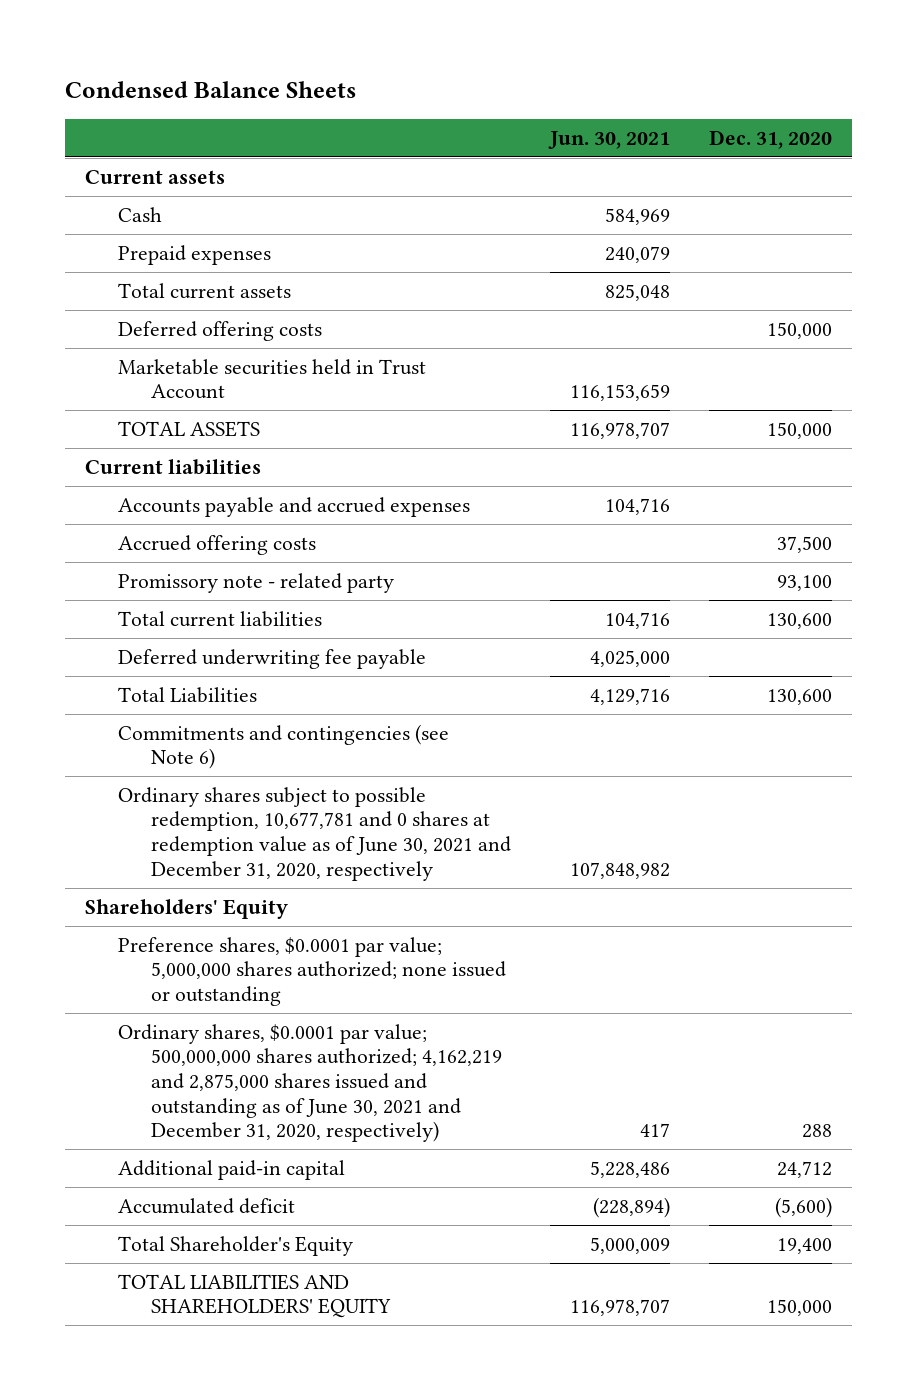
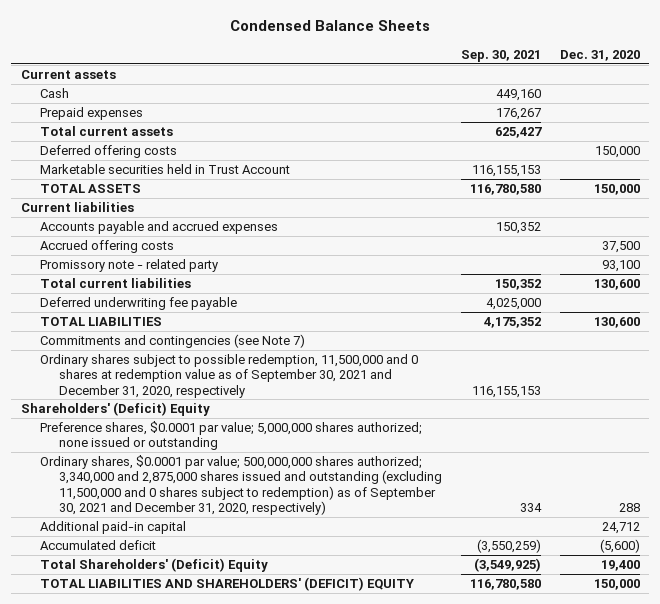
- | Jun. 30, 2021 | Dec. 31, 2020
+ | Sep. 30, 2021 | Dec. 31, 2020
- Total Liabilities | 4,129,716 | 130,600
- Commitments and contingencies (see Note 6)
- Ordinary shares subject to possible redemption, 10,677,781 and 0 shares at redemption value as of June 30, 2021 and December 31, 2020, respectively | 107,848,982 |
- Shareholders' Equity
+ TOTAL LIABILITIES | 4,175,352 | 130,600
+ Commitments and contingencies (see Note 7)
+ Ordinary shares subject to possible redemption, 11,500,000 and 0 shares at redemption value as of September 30, 2021 and December 31, 2020, respectively | 116,155,153 |
+ Shareholders' (Deficit) Equity
- Ordinary shares, $0.0001 par value; 500,000,000 shares authorized; 4,162,219 and 2,875,000 shares issued and outstanding as of June 30, 2021 and December 31, 2020, respectively) | 417 | 288
+ Ordinary shares, $0.0001 par value; 500,000,000 shares authorized; 3,340,000 and 2,875,000 shares issued and outstanding (excluding 11,500,000 and 0 shares subject to redemption) as of September 30, 2021 and December 31, 2020, respectively) | 334 | 288
- Total Shareholder's Equity | 5,000,009 | 19,400
- TOTAL LIABILITIES AND SHAREHOLDERS' EQUITY | 116,978,707 | 150,000
+ Total Shareholders' (Deficit) Equity | (3,549,925) | 19,400
+ TOTAL LIABILITIES AND SHAREHOLDERS' (DEFICIT) EQUITY | 116,780,580 | 150,000

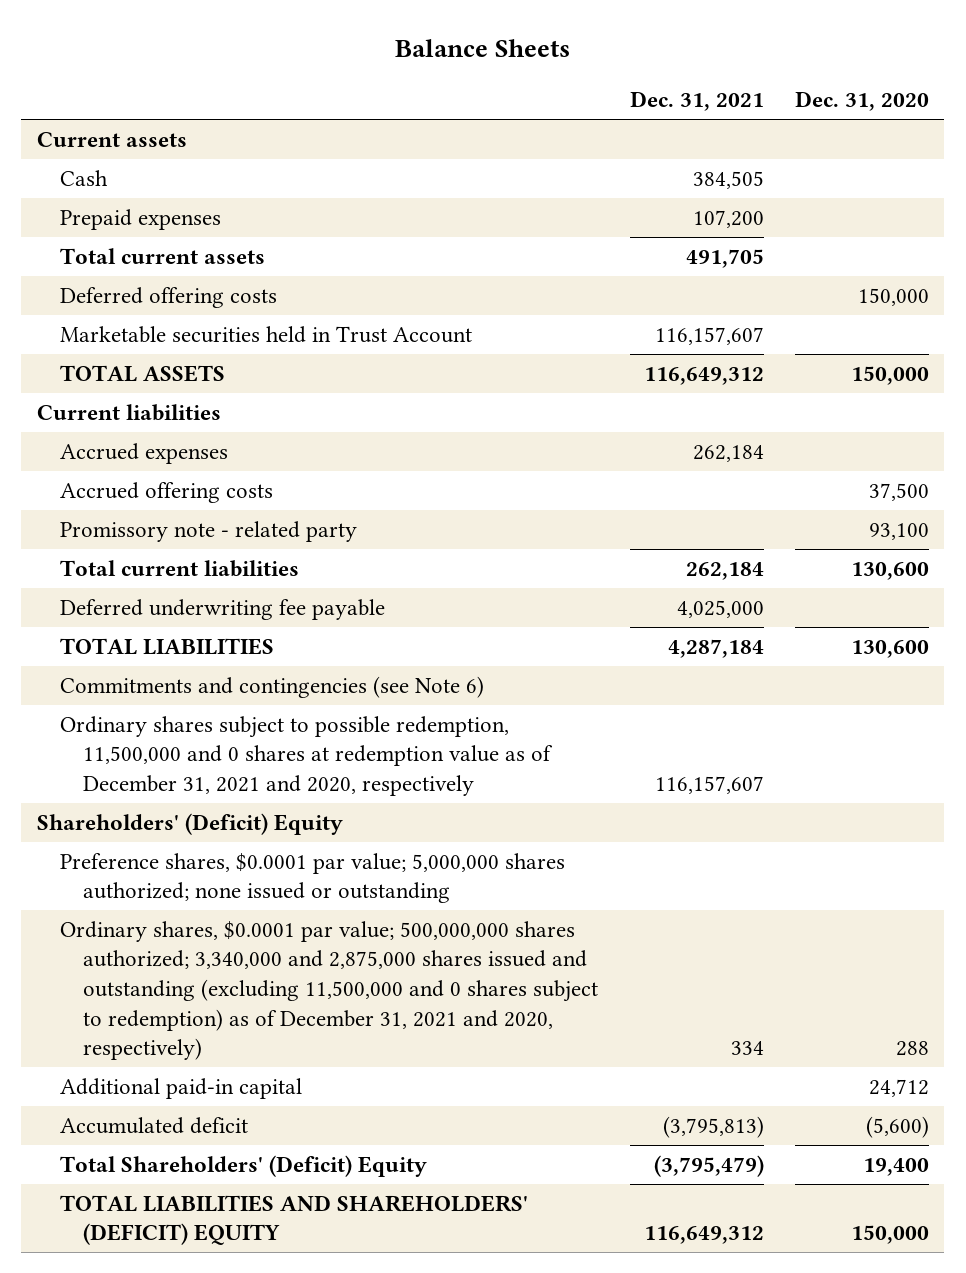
- Condensed Balance Sheets
+ Balance Sheets
- | Sep. 30, 2021 | Dec. 31, 2020
+ | Dec. 31, 2021 | Dec. 31, 2020
- Accounts payable and accrued expenses | 150,352 |
+ Accrued expenses | 262,184 |
- Commitments and contingencies (see Note 7)
- Ordinary shares subject to possible redemption, 11,500,000 and 0 shares at redemption value as of September 30, 2021 and December 31, 2020, respectively | 116,155,153 |
+ Commitments and contingencies (see Note 6)
+ Ordinary shares subject to possible redemption, 11,500,000 and 0 shares at redemption value as of December 31, 2021 and 2020, respectively | 116,157,607 |
- Ordinary shares, $0.0001 par value; 500,000,000 shares authorized; 3,340,000 and 2,875,000 shares issued and outstanding (excluding 11,500,000 and 0 shares subject to redemption) as of September 30, 2021 and December 31, 2020, respectively) | 334 | 288
+ Ordinary shares, $0.0001 par value; 500,000,000 shares authorized; 3,340,000 and 2,875,000 shares issued and outstanding (excluding 11,500,000 and 0 shares subject to redemption) as of December 31, 2021 and 2020, respectively) | 334 | 288

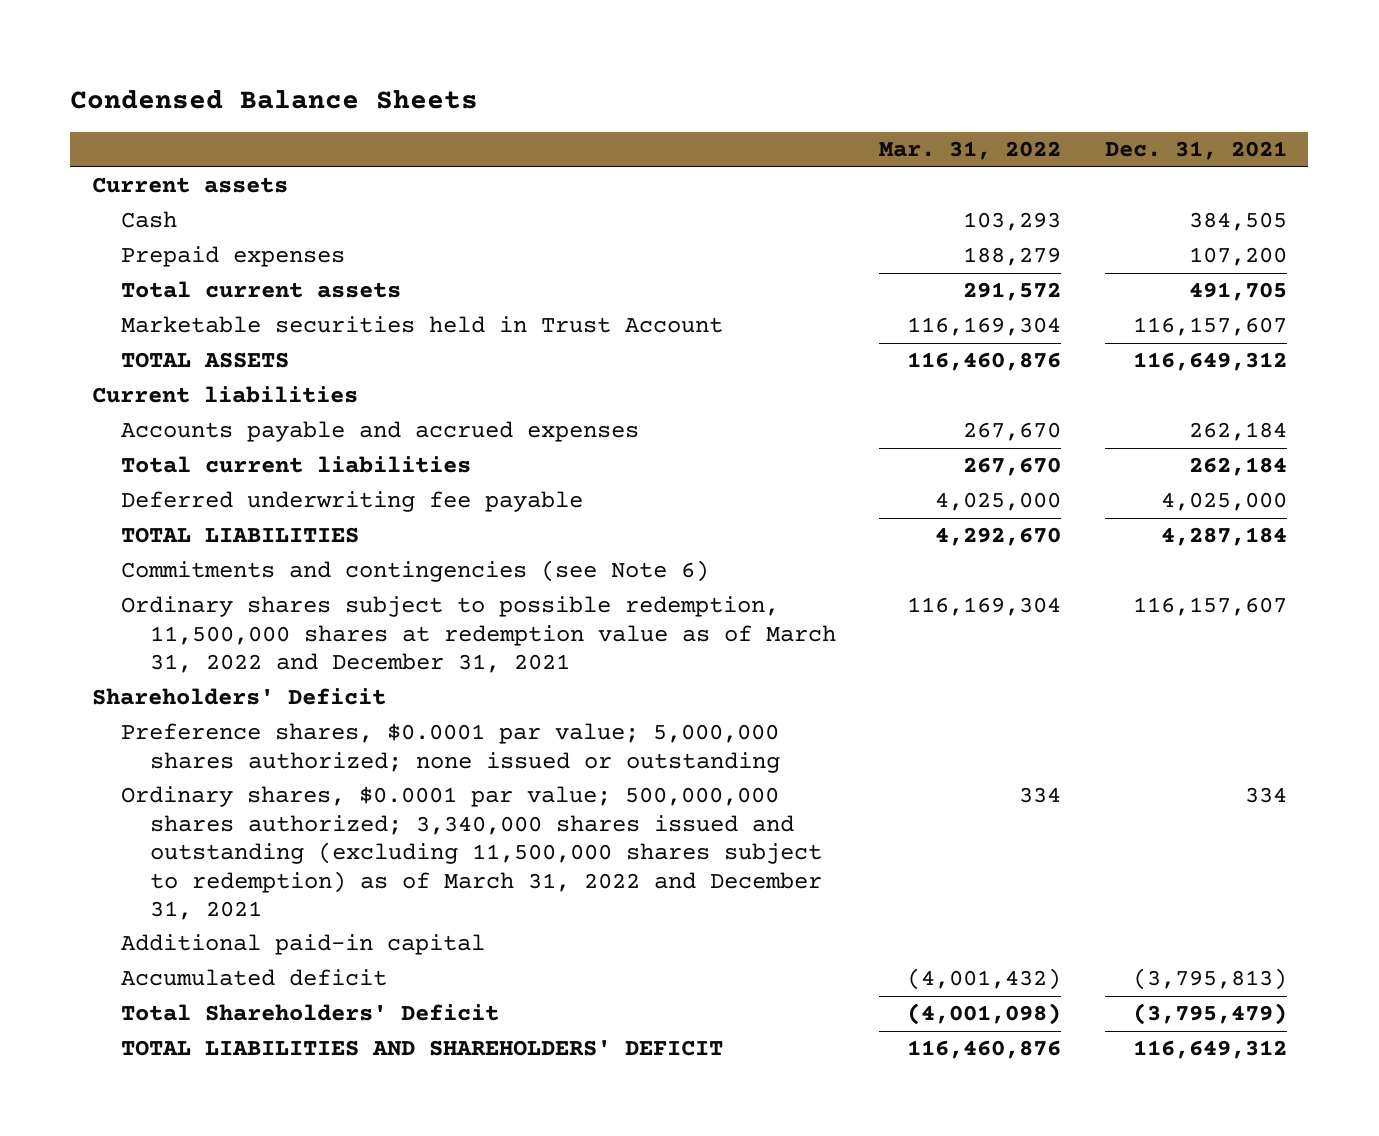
- Balance Sheets
+ Condensed Balance Sheets
- | Dec. 31, 2021 | Dec. 31, 2020
+ | Mar. 31, 2022 | Dec. 31, 2021
- Deferred offering costs | | 150,000
- Accrued expenses | 262,184 |
- Accrued offering costs | | 37,500
- Promissory note - related party | | 93,100
+ Accounts payable and accrued expenses | 267,670 | 262,184
- Ordinary shares subject to possible redemption, 11,500,000 and 0 shares at redemption value as of December 31, 2021 and 2020, respectively | 116,157,607 |
- Shareholders' (Deficit) Equity
+ Ordinary shares subject to possible redemption, 11,500,000 shares at redemption value as of March 31, 2022 and December 31, 2021 | 116,169,304 | 116,157,607
+ Shareholders' Deficit
- Ordinary shares, $0.0001 par value; 500,000,000 shares authorized; 3,340,000 and 2,875,000 shares issued and outstanding (excluding 11,500,000 and 0 shares subject to redemption) as of December 31, 2021 and 2020, respectively) | 334 | 288
+ Ordinary shares, $0.0001 par value; 500,000,000 shares authorized; 3,340,000 shares issued and outstanding (excluding 11,500,000 shares subject to redemption) as of March 31, 2022 and December 31, 2021 | 334 | 334
- Total Shareholders' (Deficit) Equity | (3,795,479) | 19,400
- TOTAL LIABILITIES AND SHAREHOLDERS' (DEFICIT) EQUITY | 116,649,312 | 150,000
+ Total Shareholders' Deficit | (4,001,098) | (3,795,479)
+ TOTAL LIABILITIES AND SHAREHOLDERS' DEFICIT | 116,460,876 | 116,649,312

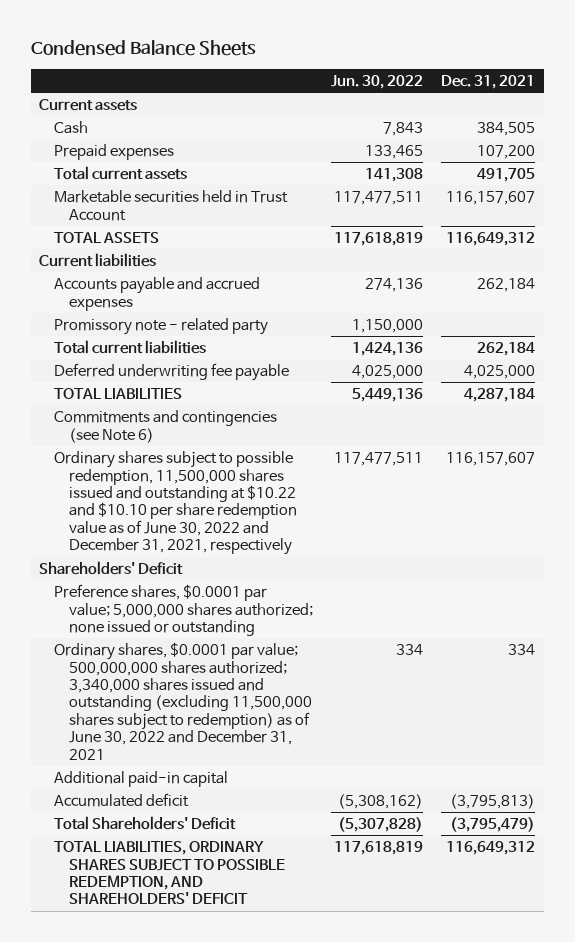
- | Mar. 31, 2022 | Dec. 31, 2021
+ | Jun. 30, 2022 | Dec. 31, 2021
+ Promissory note - related party | 1,150,000 |
- Ordinary shares subject to possible redemption, 11,500,000 shares at redemption value as of March 31, 2022 and December 31, 2021 | 116,169,304 | 116,157,607
+ Ordinary shares subject to possible redemption, 11,500,000 shares issued and outstanding at $10.22 and $10.10 per share redemption value as of June 30, 2022 and December 31, 2021, respectively | 117,477,511 | 116,157,607
- Ordinary shares, $0.0001 par value; 500,000,000 shares authorized; 3,340,000 shares issued and outstanding (excluding 11,500,000 shares subject to redemption) as of March 31, 2022 and December 31, 2021 | 334 | 334
+ Ordinary shares, $0.0001 par value; 500,000,000 shares authorized; 3,340,000 shares issued and outstanding (excluding 11,500,000 shares subject to redemption) as of June 30, 2022 and December 31, 2021 | 334 | 334
- TOTAL LIABILITIES AND SHAREHOLDERS' DEFICIT | 116,460,876 | 116,649,312
+ TOTAL LIABILITIES, ORDINARY SHARES SUBJECT TO POSSIBLE REDEMPTION, AND SHAREHOLDERS' DEFICIT | 117,618,819 | 116,649,312

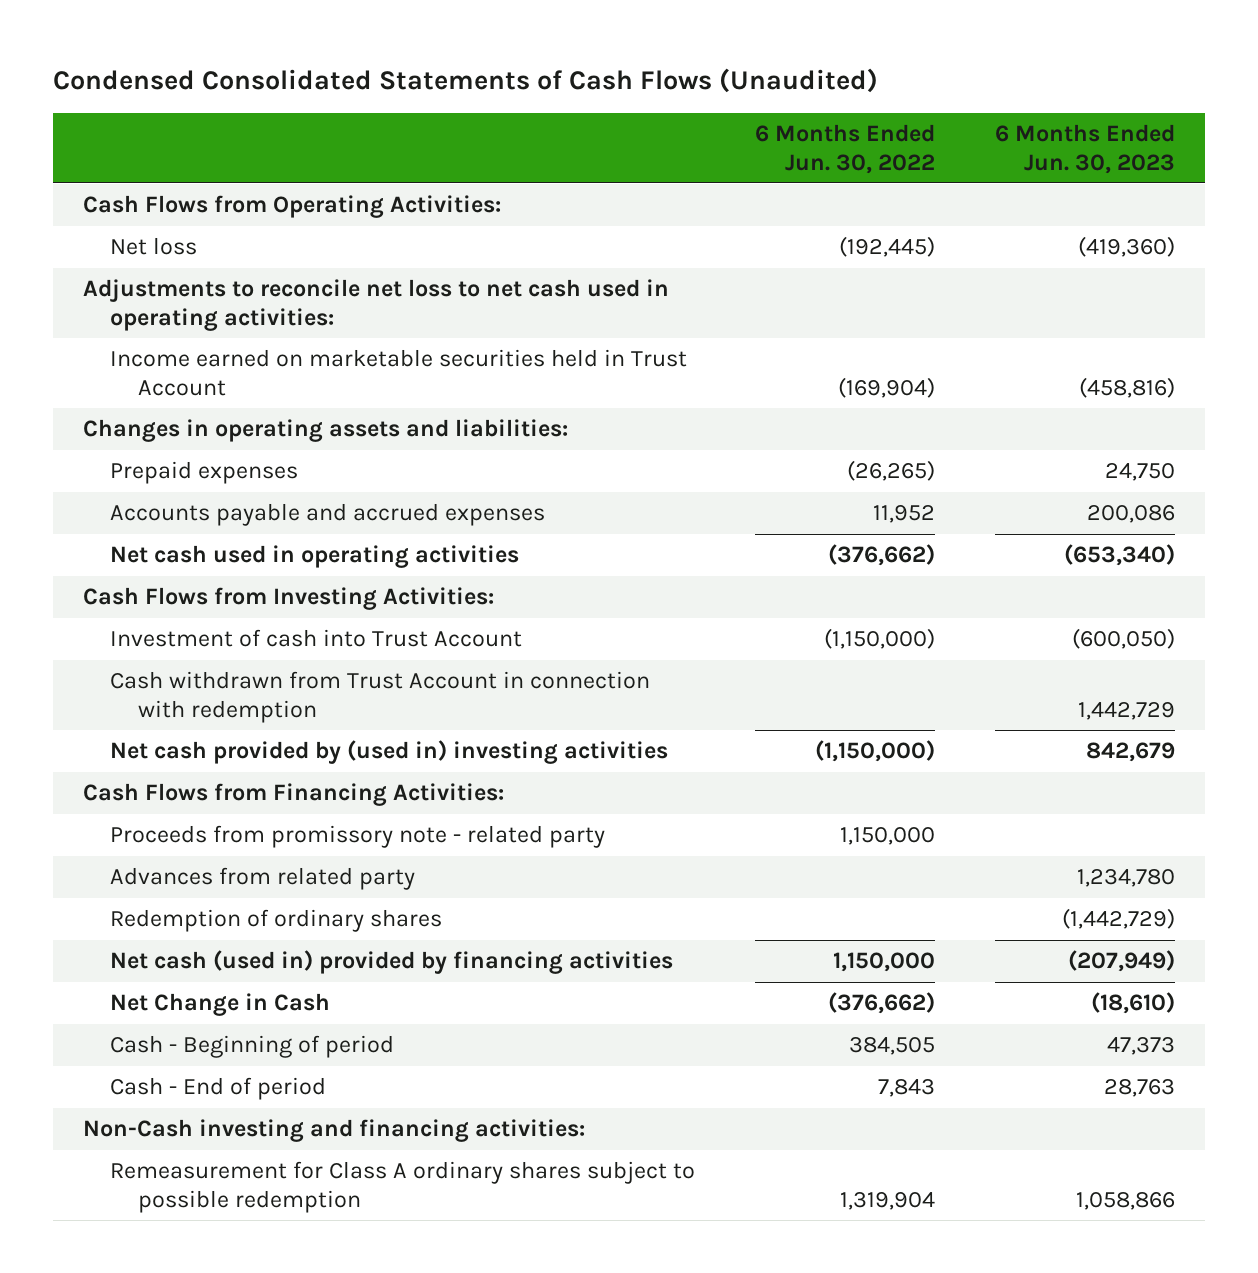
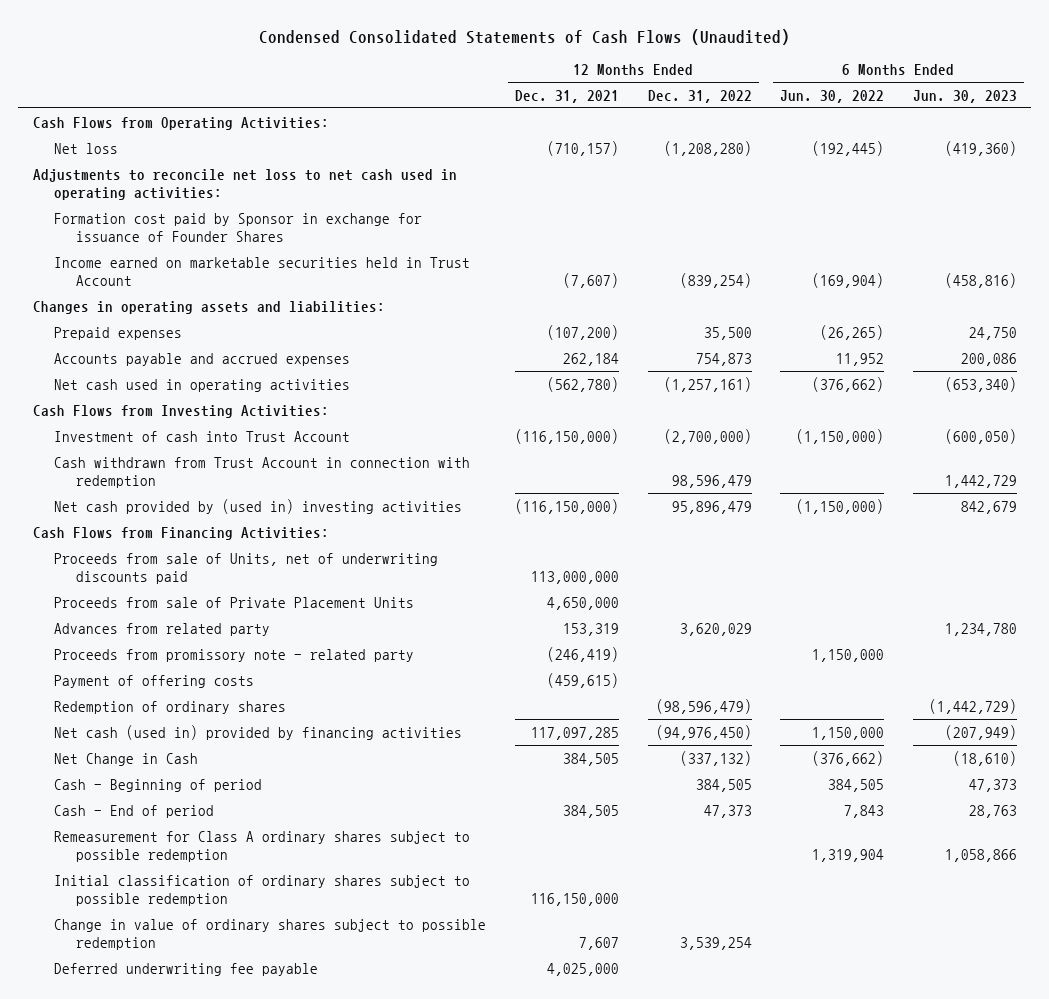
- | 6 Months Ended Jun. 30, 2022 | 6 Months Ended Jun. 30, 2023
+ | 12 Months Ended Dec. 31, 2021 | 12 Months Ended Dec. 31, 2022 | 6 Months Ended Jun. 30, 2022 | 6 Months Ended Jun. 30, 2023
+ Formation cost paid by Sponsor in exchange for issuance of Founder Shares
+ Proceeds from sale of Units, net of underwriting discounts paid | 113,000,000 | | |
+ Proceeds from sale of Private Placement Units | 4,650,000 | | |
moved down: Proceeds from promissory note - related party | (246,419) | | 1,150,000 |
+ Payment of offering costs | (459,615) | | |
- Non-Cash investing and financing activities:
+ Initial classification of ordinary shares subject to possible redemption | 116,150,000 | | |
+ Change in value of ordinary shares subject to possible redemption | 7,607 | 3,539,254 | |
+ Deferred underwriting fee payable | 4,025,000 | | |

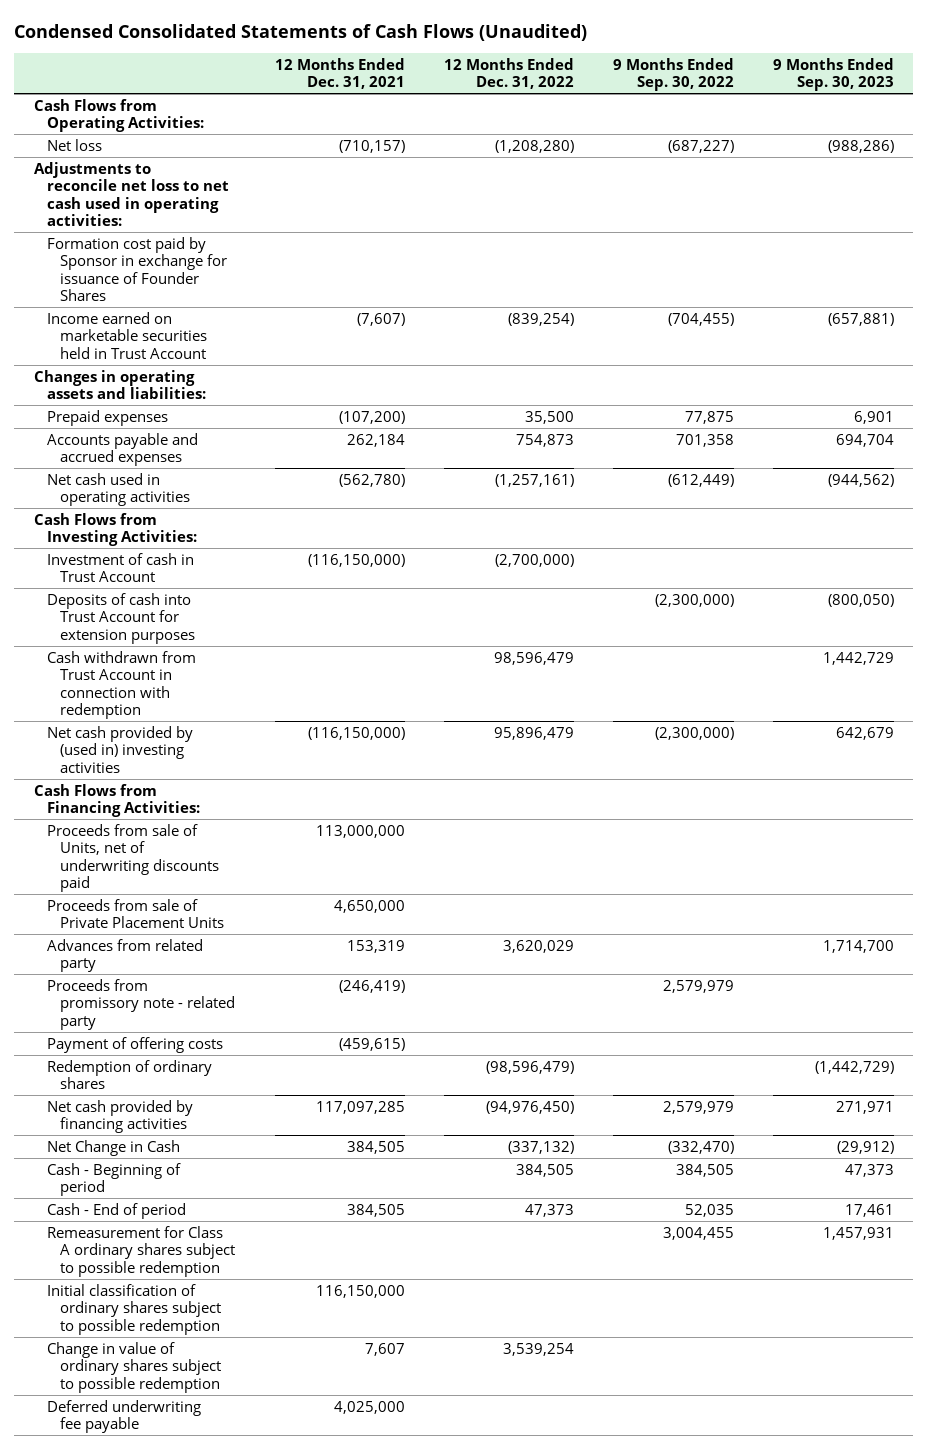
- | 12 Months Ended Dec. 31, 2021 | 12 Months Ended Dec. 31, 2022 | 6 Months Ended Jun. 30, 2022 | 6 Months Ended Jun. 30, 2023
+ | 12 Months Ended Dec. 31, 2021 | 12 Months Ended Dec. 31, 2022 | 9 Months Ended Sep. 30, 2022 | 9 Months Ended Sep. 30, 2023
- Investment of cash into Trust Account | (116,150,000) | (2,700,000) | (1,150,000) | (600,050)
+ Investment of cash in Trust Account | (116,150,000) | (2,700,000) | |
+ Deposits of cash into Trust Account for extension purposes | | | (2,300,000) | (800,050)
- Net cash (used in) provided by financing activities | 117,097,285 | (94,976,450) | 1,150,000 | (207,949)
+ Net cash provided by financing activities | 117,097,285 | (94,976,450) | 2,579,979 | 271,971

